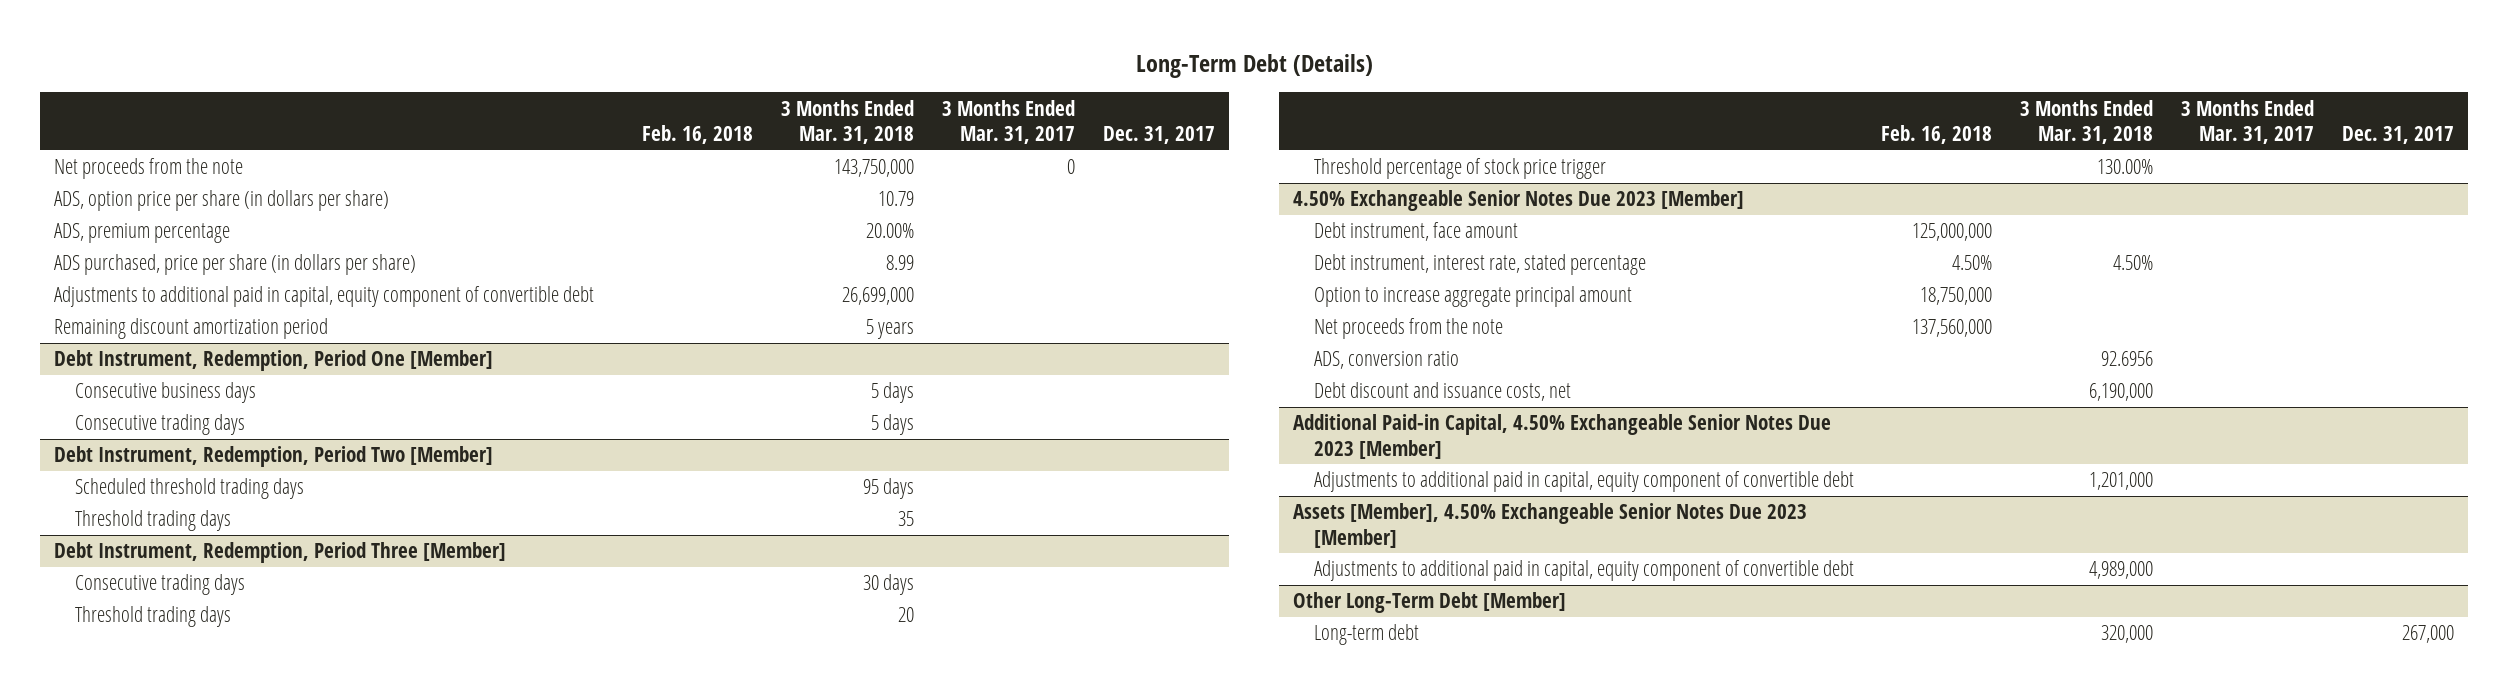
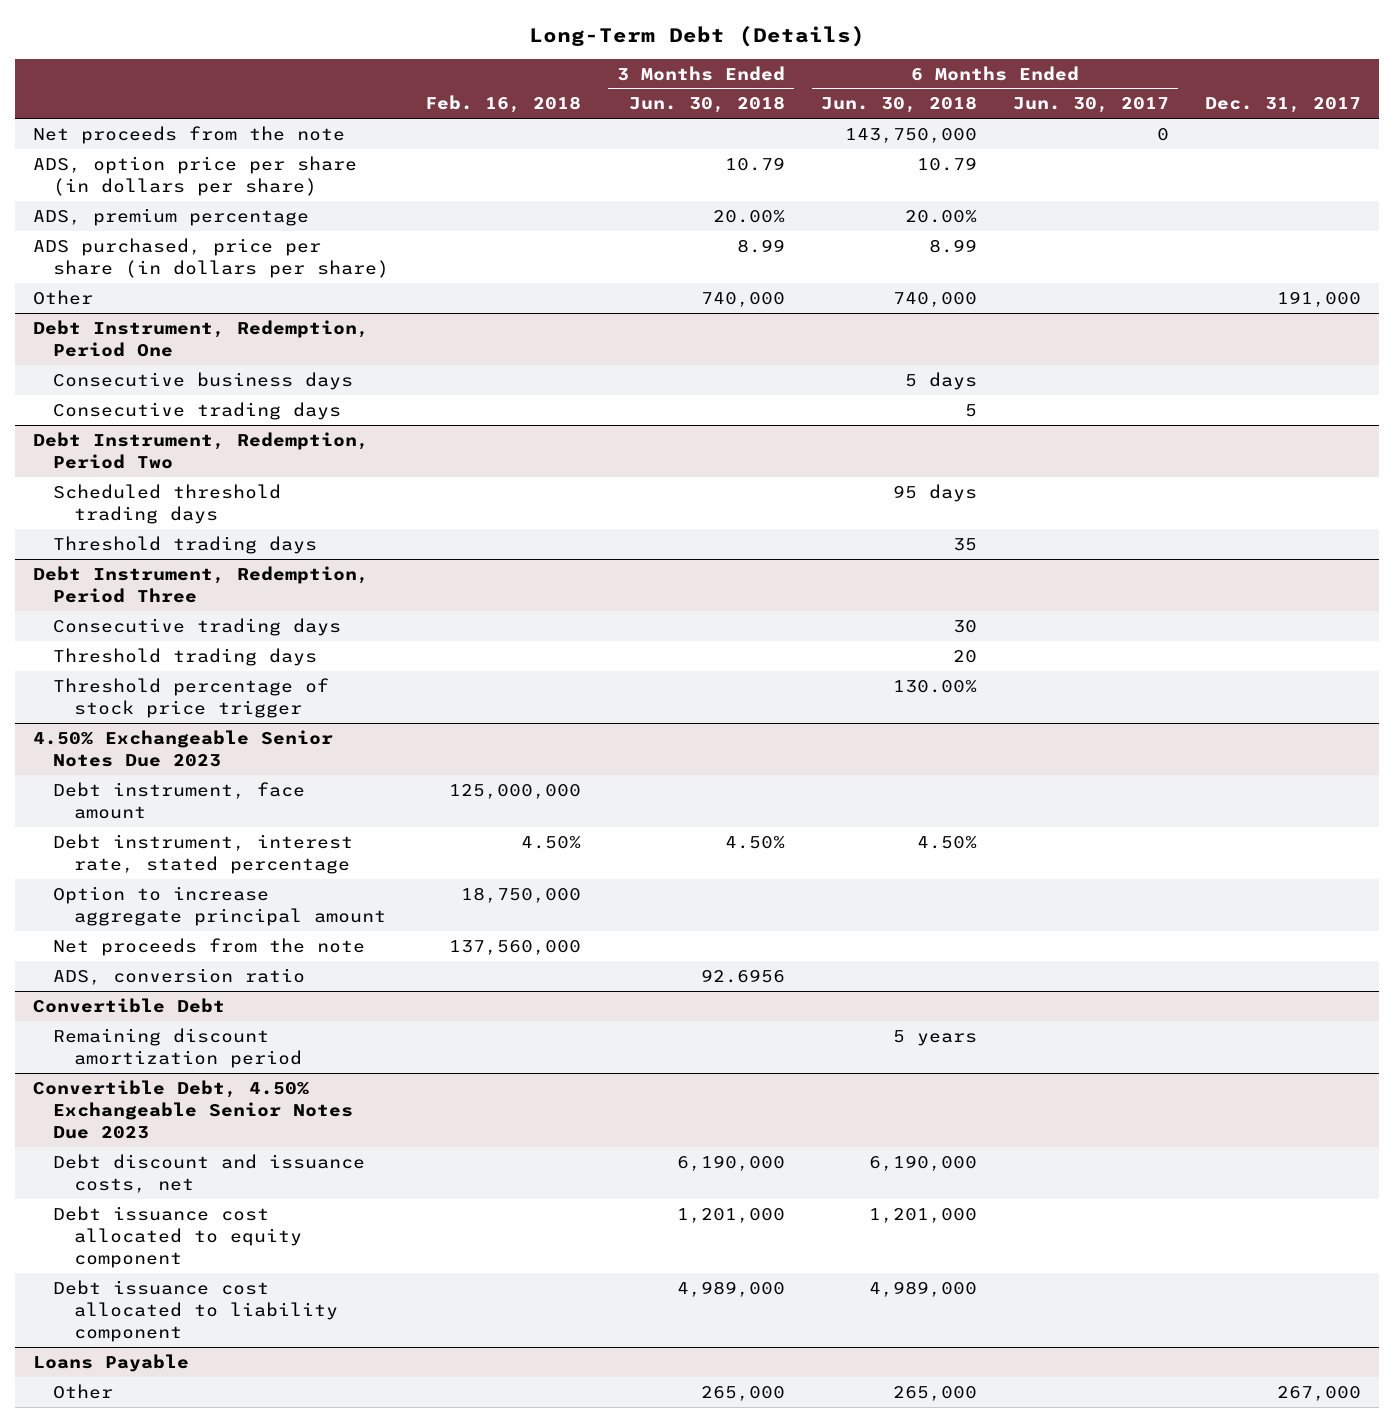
- | Feb. 16, 2018 | 3 Months Ended Mar. 31, 2018 | 3 Months Ended Mar. 31, 2017 | Dec. 31, 2017
+ | Feb. 16, 2018 | 3 Months Ended Jun. 30, 2018 | 6 Months Ended Jun. 30, 2018 | 6 Months Ended Jun. 30, 2017 | Dec. 31, 2017
- Adjustments to additional paid in capital, equity component of convertible debt | | 26,699,000 | |
- Remaining discount amortization period | | 5 years | |
- Debt Instrument, Redemption, Period One [Member]
+ Other | | 740,000 | 740,000 | | 191,000
+ Debt Instrument, Redemption, Period One
- Debt Instrument, Redemption, Period Two [Member]
+ Debt Instrument, Redemption, Period Two
- Debt Instrument, Redemption, Period Three [Member]
+ Debt Instrument, Redemption, Period Three
- 4.50% Exchangeable Senior Notes Due 2023 [Member]
+ 4.50% Exchangeable Senior Notes Due 2023
- Debt discount and issuance costs, net | | 6,190,000 | |
- Additional Paid-in Capital, 4.50% Exchangeable Senior Notes Due 2023 [Member]
- Adjustments to additional paid in capital, equity component of convertible debt | | 1,201,000 | |
- Assets [Member], 4.50% Exchangeable Senior Notes Due 2023 [Member]
- Adjustments to additional paid in capital, equity component of convertible debt | | 4,989,000 | |
- Other Long-Term Debt [Member]
- Long-term debt | | 320,000 | | 267,000
+ Convertible Debt
+ Remaining discount amortization period | | | 5 years | |
+ Convertible Debt, 4.50% Exchangeable Senior Notes Due 2023
+ Debt discount and issuance costs, net | | 6,190,000 | 6,190,000 | |
+ Debt issuance cost allocated to equity component | | 1,201,000 | 1,201,000 | |
+ Debt issuance cost allocated to liability component | | 4,989,000 | 4,989,000 | |
+ Loans Payable
+ Other | | 265,000 | 265,000 | | 267,000

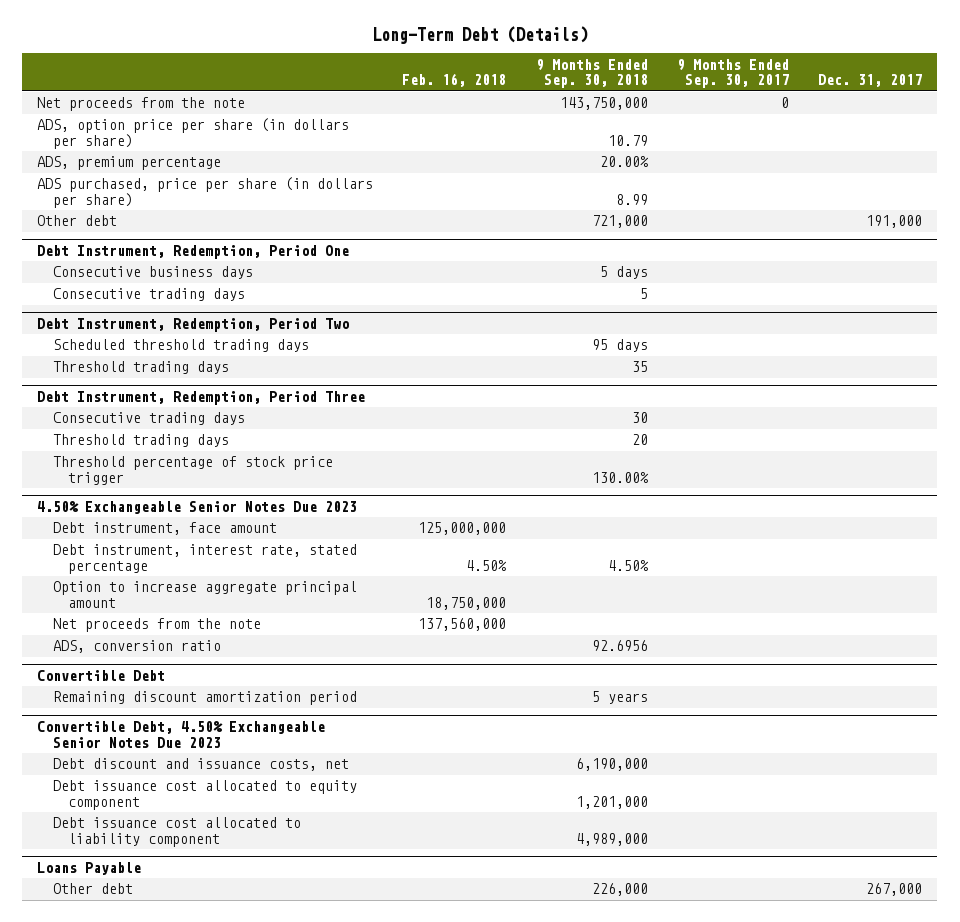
- | Feb. 16, 2018 | 3 Months Ended Jun. 30, 2018 | 6 Months Ended Jun. 30, 2018 | 6 Months Ended Jun. 30, 2017 | Dec. 31, 2017
+ | Feb. 16, 2018 | 9 Months Ended Sep. 30, 2018 | 9 Months Ended Sep. 30, 2017 | Dec. 31, 2017
- Other | | 740,000 | 740,000 | | 191,000
+ Other debt | | 721,000 | | 191,000
@ Loans Payable
- Other | | 265,000 | 265,000 | | 267,000
+ Other debt | | 226,000 | | 267,000

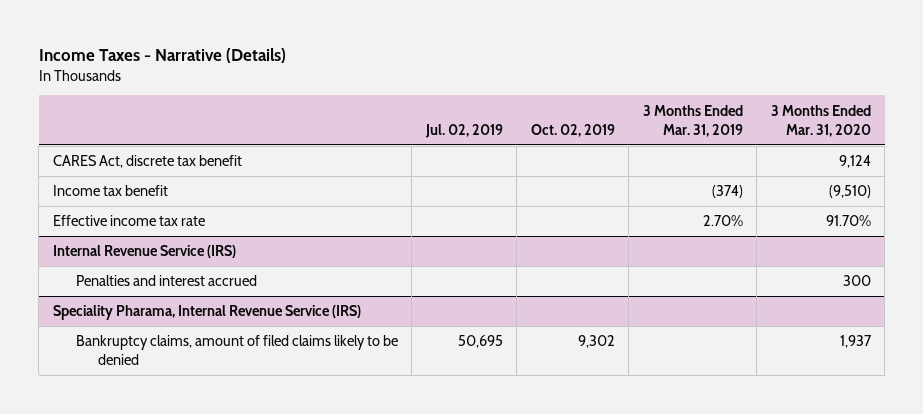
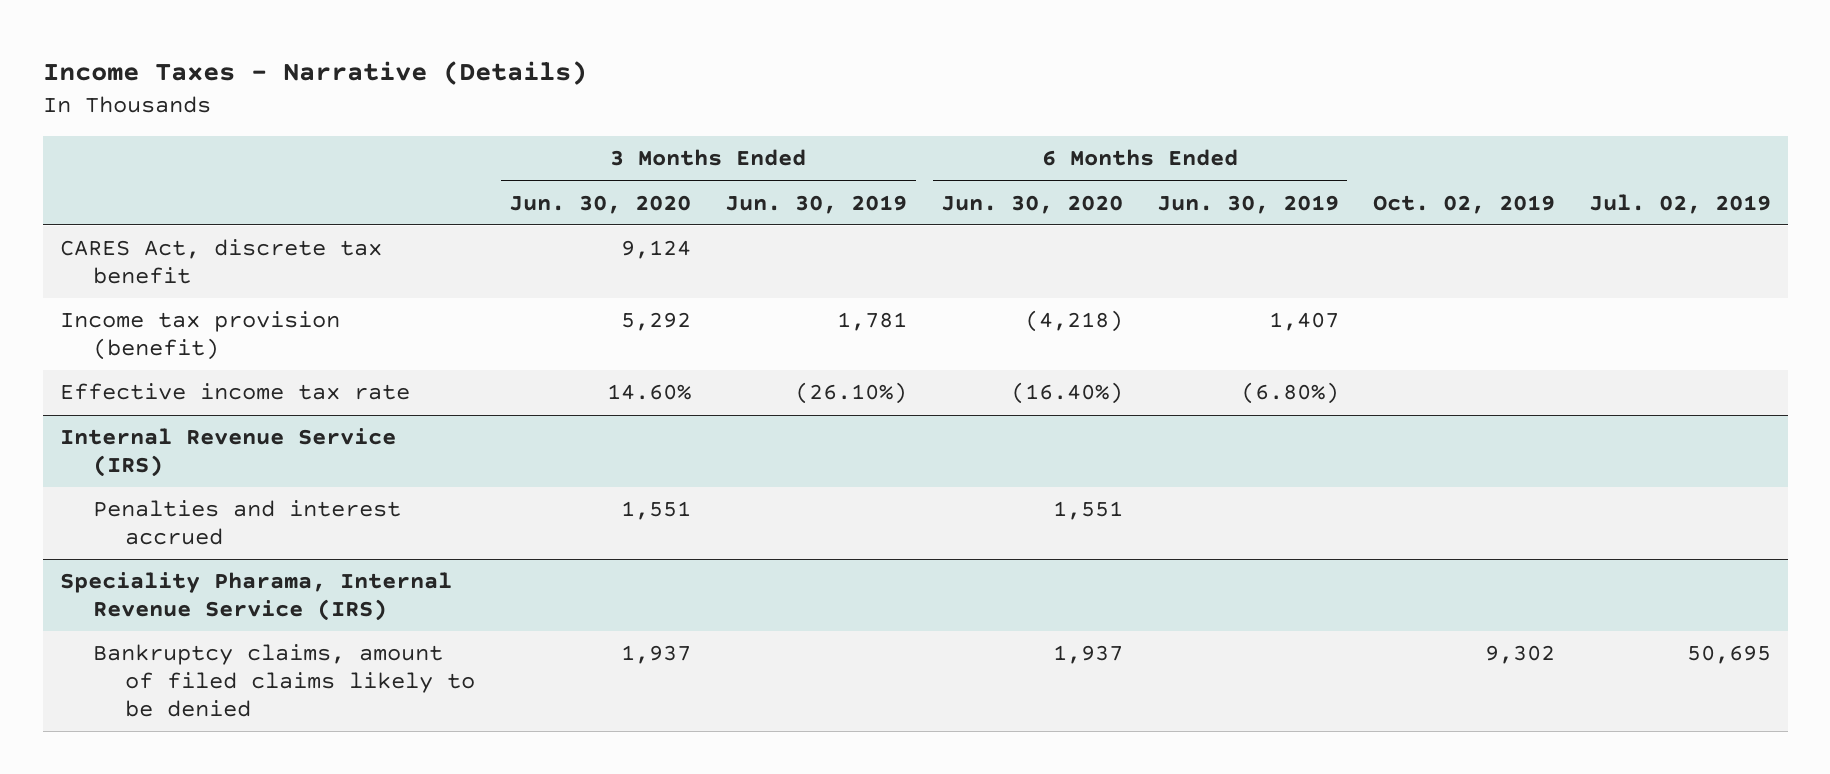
- | Jul. 02, 2019 | Oct. 02, 2019 | 3 Months Ended Mar. 31, 2019 | 3 Months Ended Mar. 31, 2020
+ | 3 Months Ended Jun. 30, 2020 | 3 Months Ended Jun. 30, 2019 | 6 Months Ended Jun. 30, 2020 | 6 Months Ended Jun. 30, 2019 | Oct. 02, 2019 | Jul. 02, 2019
- Income tax benefit | | | (374) | (9,510)
+ Income tax provision (benefit) | 5,292 | 1,781 | (4,218) | 1,407 | |

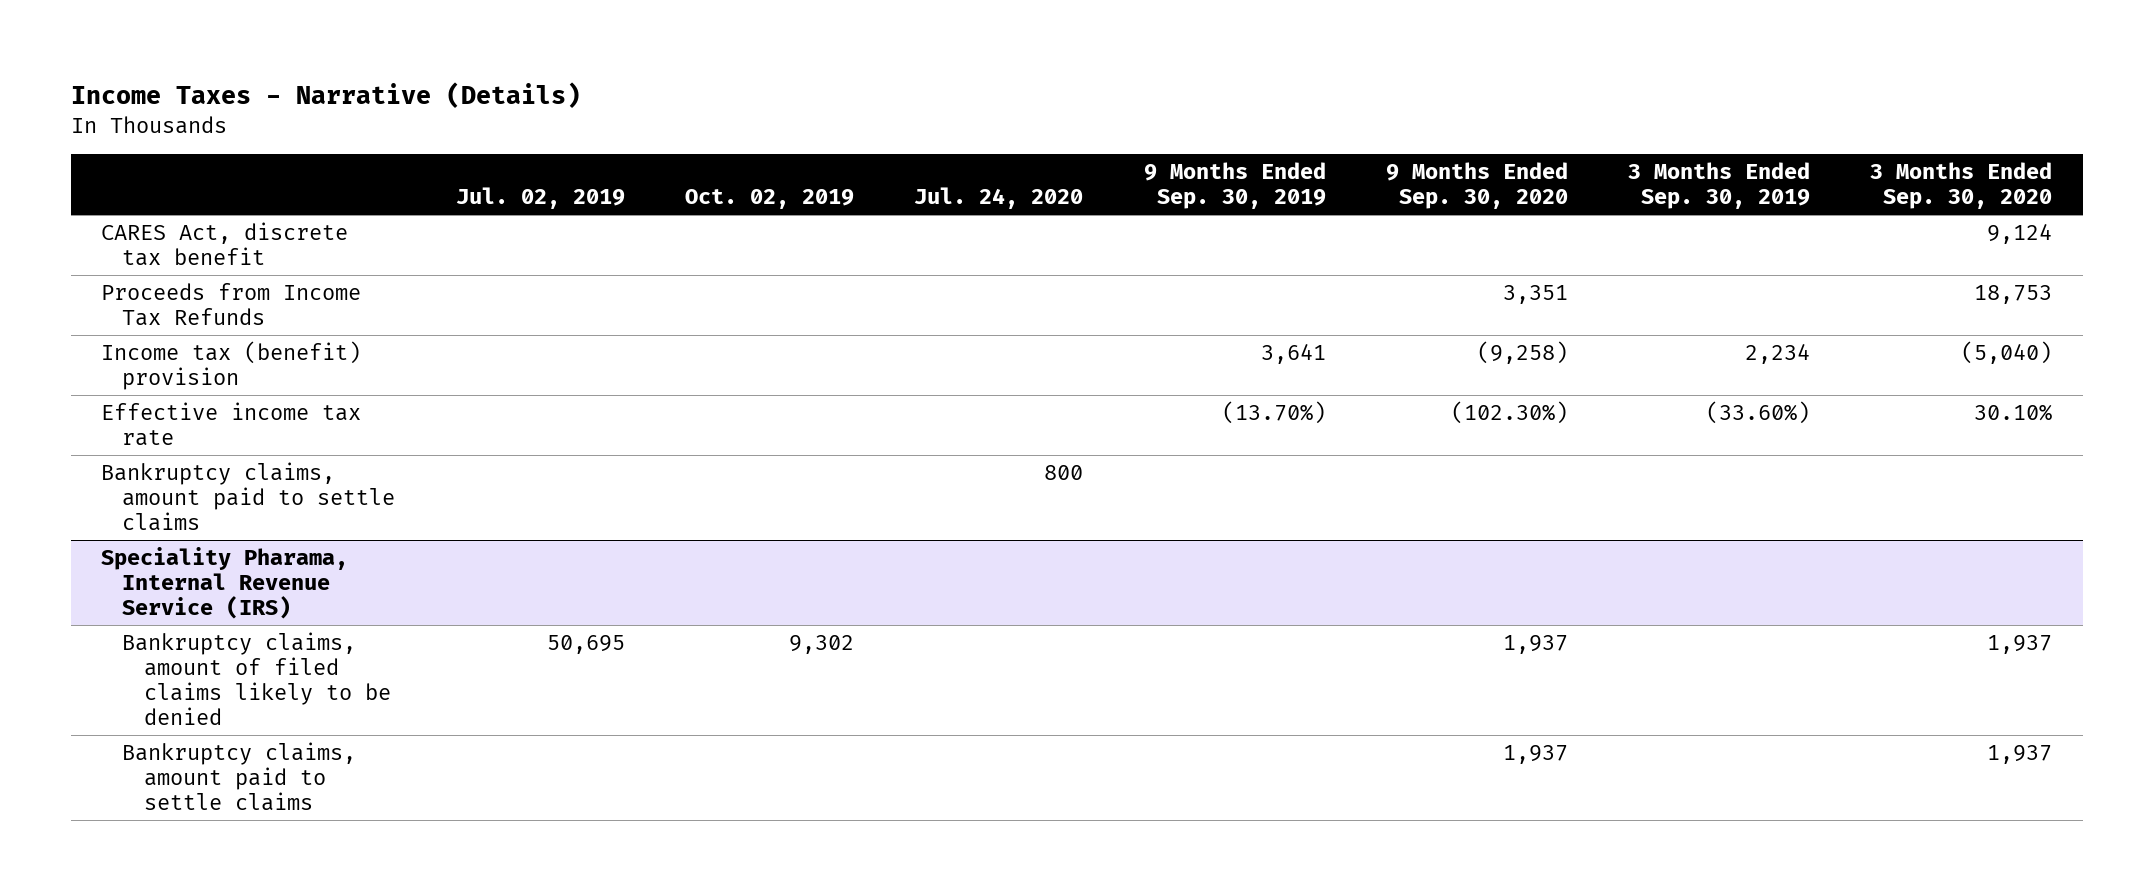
- | 3 Months Ended Jun. 30, 2020 | 3 Months Ended Jun. 30, 2019 | 6 Months Ended Jun. 30, 2020 | 6 Months Ended Jun. 30, 2019 | Oct. 02, 2019 | Jul. 02, 2019
+ | Jul. 02, 2019 | Oct. 02, 2019 | Jul. 24, 2020 | 9 Months Ended Sep. 30, 2019 | 9 Months Ended Sep. 30, 2020 | 3 Months Ended Sep. 30, 2019 | 3 Months Ended Sep. 30, 2020
- Income tax provision (benefit) | 5,292 | 1,781 | (4,218) | 1,407 | |
+ Proceeds from Income Tax Refunds | | | | | 3,351 | | 18,753
+ Income tax (benefit) provision | | | | 3,641 | (9,258) | 2,234 | (5,040)
- Internal Revenue Service (IRS)
- Penalties and interest accrued | 1,551 | | 1,551 | | |
+ Bankruptcy claims, amount paid to settle claims | | | 800 | | | |
@ Speciality Pharama, Internal Revenue Service (IRS)
+ Bankruptcy claims, amount paid to settle claims | | | | | 1,937 | | 1,937

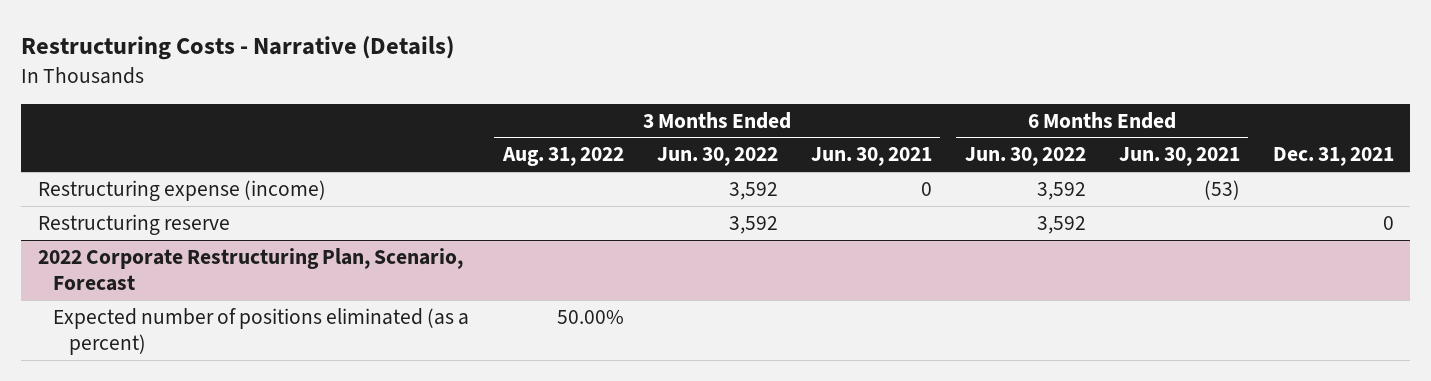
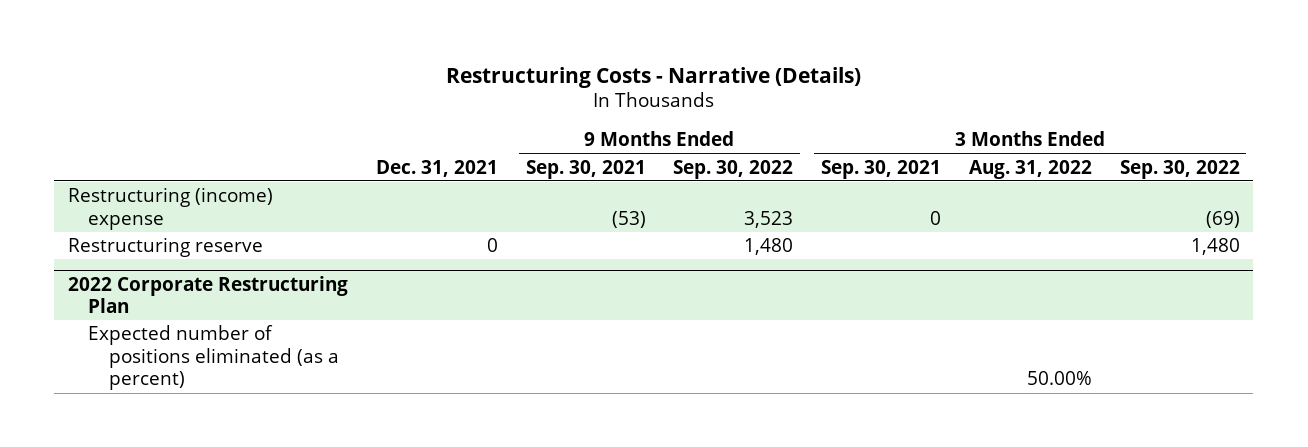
- | 3 Months Ended Aug. 31, 2022 | 3 Months Ended Jun. 30, 2022 | 3 Months Ended Jun. 30, 2021 | 6 Months Ended Jun. 30, 2022 | 6 Months Ended Jun. 30, 2021 | Dec. 31, 2021
+ | Dec. 31, 2021 | 9 Months Ended Sep. 30, 2021 | 9 Months Ended Sep. 30, 2022 | 3 Months Ended Sep. 30, 2021 | 3 Months Ended Aug. 31, 2022 | 3 Months Ended Sep. 30, 2022
- Restructuring expense (income) | | 3,592 | 0 | 3,592 | (53) |
+ Restructuring (income) expense | | (53) | 3,523 | 0 | | (69)
- 2022 Corporate Restructuring Plan, Scenario, Forecast
+ 2022 Corporate Restructuring Plan

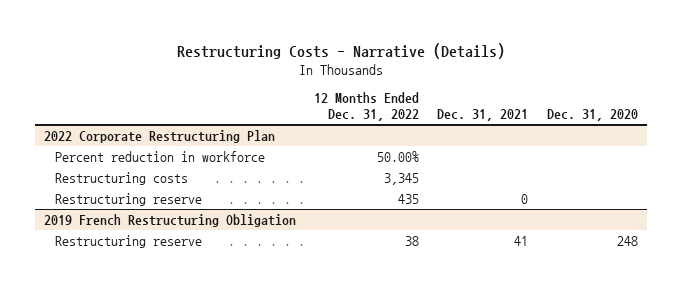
- | Dec. 31, 2021 | 9 Months Ended Sep. 30, 2021 | 9 Months Ended Sep. 30, 2022 | 3 Months Ended Sep. 30, 2021 | 3 Months Ended Aug. 31, 2022 | 3 Months Ended Sep. 30, 2022
+ | 12 Months Ended Dec. 31, 2022 | Dec. 31, 2021 | Dec. 31, 2020
- Restructuring (income) expense | | (53) | 3,523 | 0 | | (69)
- Restructuring reserve | 0 | | 1,480 | | | 1,480
@ 2022 Corporate Restructuring Plan
- Expected number of positions eliminated (as a percent) | | | | | 50.00% |
+ Percent reduction in workforce | 50.00% | |
+ Restructuring costs | 3,345 | |
+ Restructuring reserve | 435 | 0 |
+ 2019 French Restructuring Obligation
+ Restructuring reserve | 38 | 41 | 248

